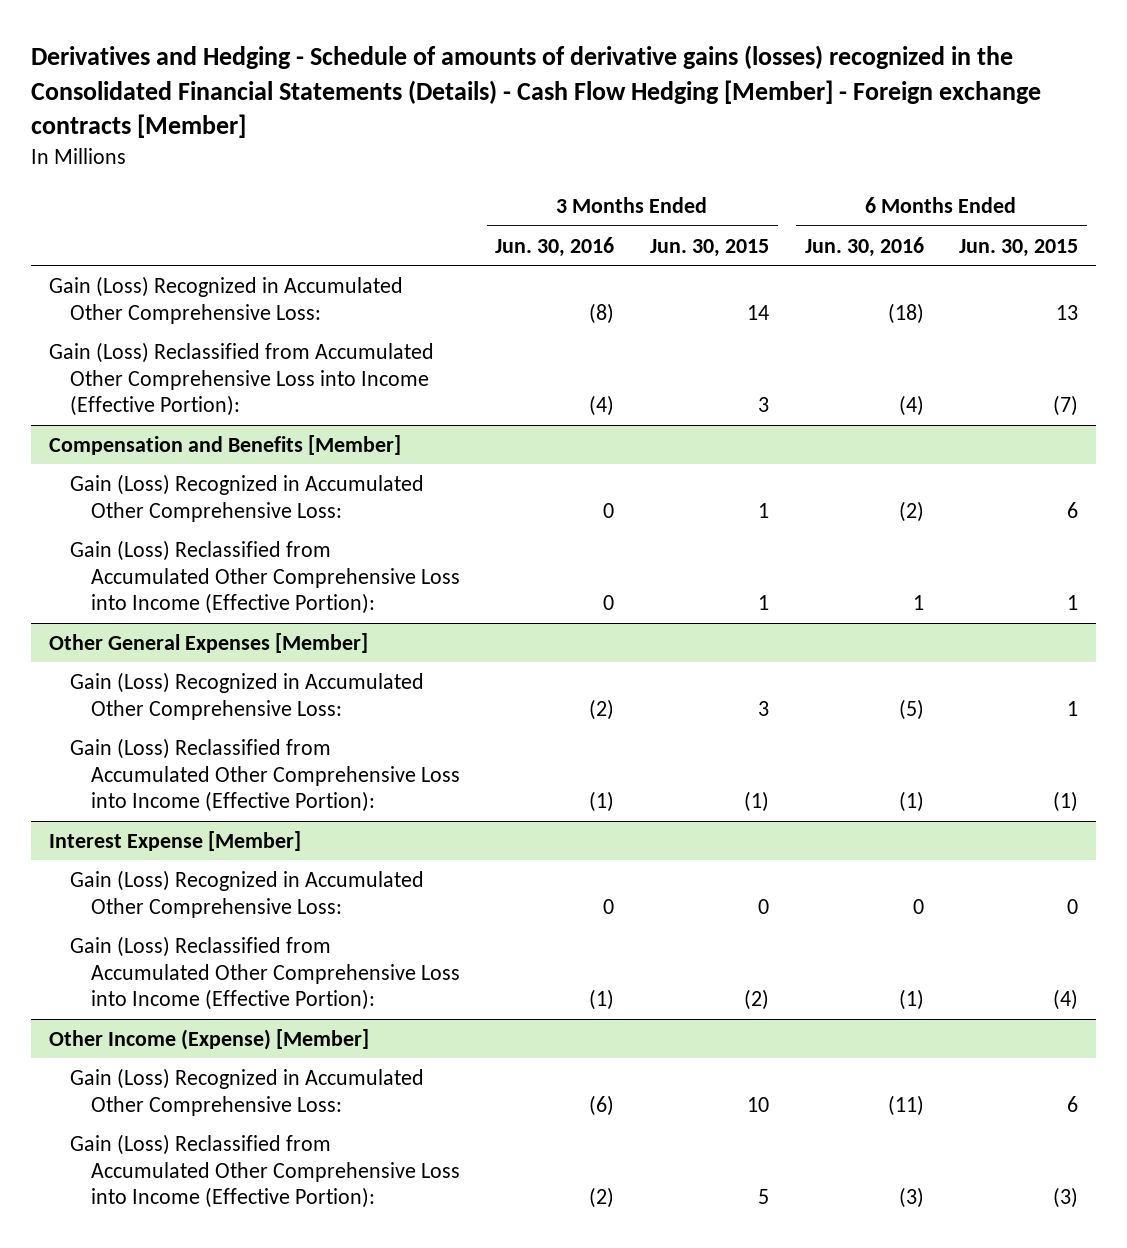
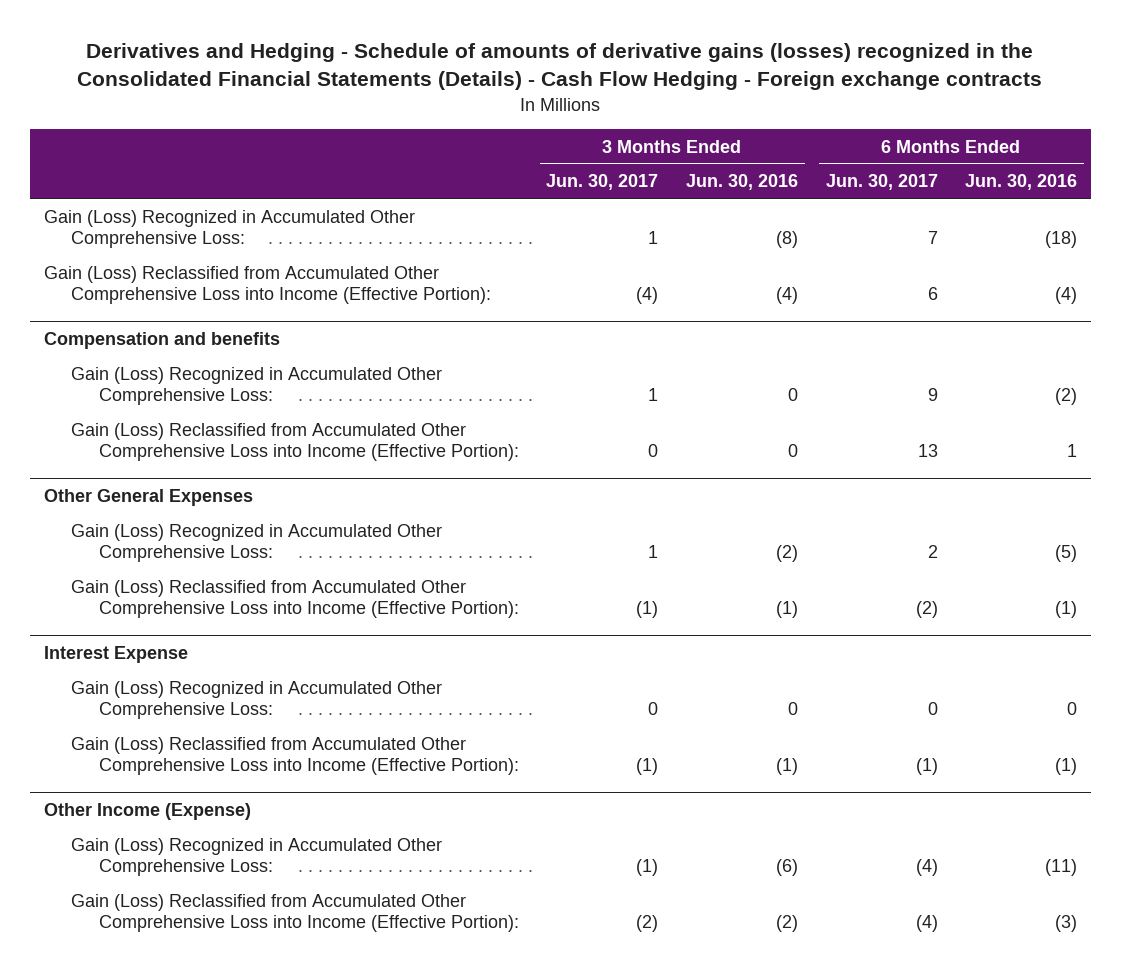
- Derivatives and Hedging - Schedule of amounts of derivative gains (losses) recognized in the Consolidated Financial Statements (Details) - Cash Flow Hedging [Member] - Foreign exchange contracts [Member]
+ Derivatives and Hedging - Schedule of amounts of derivative gains (losses) recognized in the Consolidated Financial Statements (Details) - Cash Flow Hedging - Foreign exchange contracts
- | 3 Months Ended Jun. 30, 2016 | 3 Months Ended Jun. 30, 2015 | 6 Months Ended Jun. 30, 2016 | 6 Months Ended Jun. 30, 2015
+ | 3 Months Ended Jun. 30, 2017 | 3 Months Ended Jun. 30, 2016 | 6 Months Ended Jun. 30, 2017 | 6 Months Ended Jun. 30, 2016
- Compensation and Benefits [Member]
+ Compensation and benefits
- Other General Expenses [Member]
+ Other General Expenses
- Interest Expense [Member]
+ Interest Expense
- Other Income (Expense) [Member]
+ Other Income (Expense)

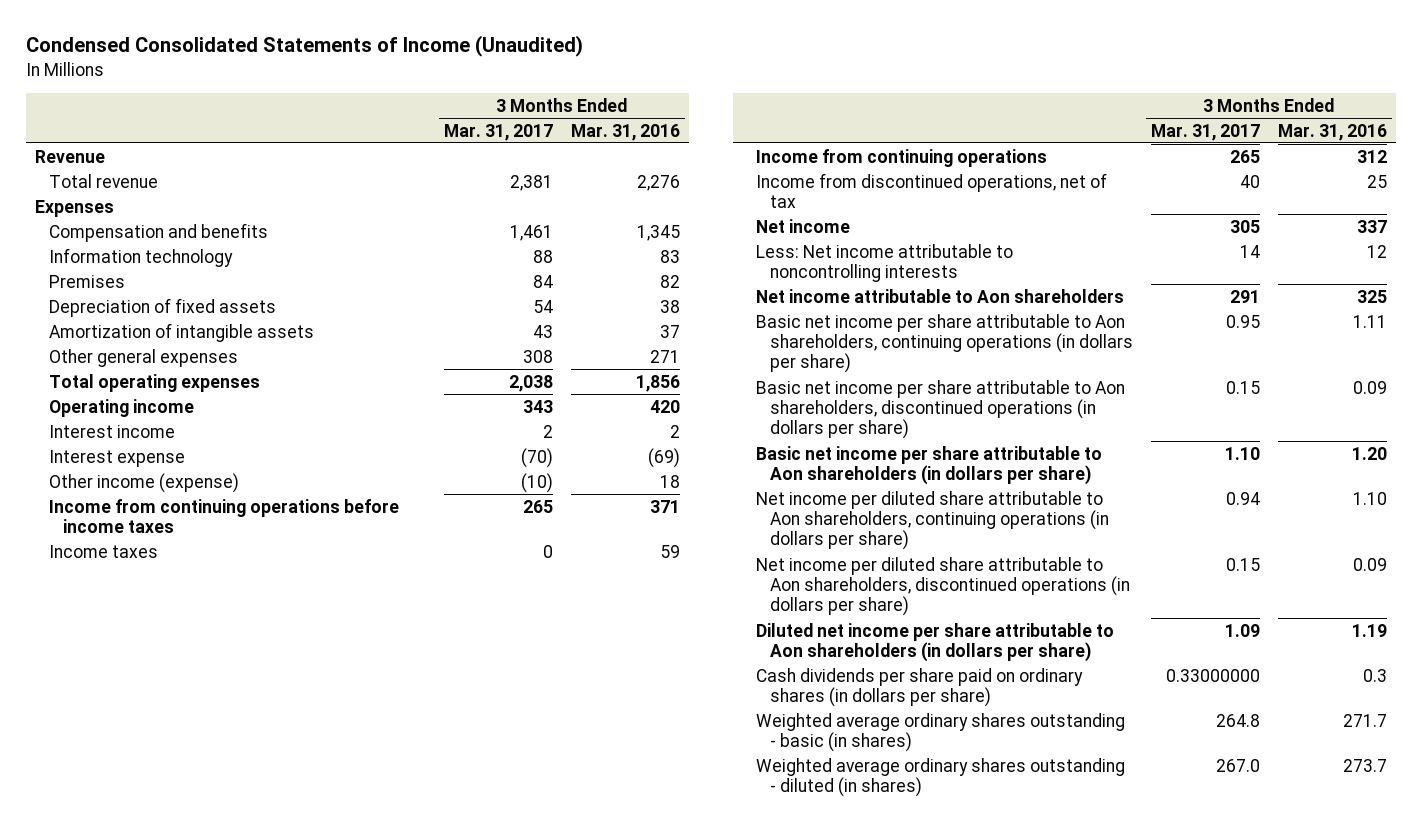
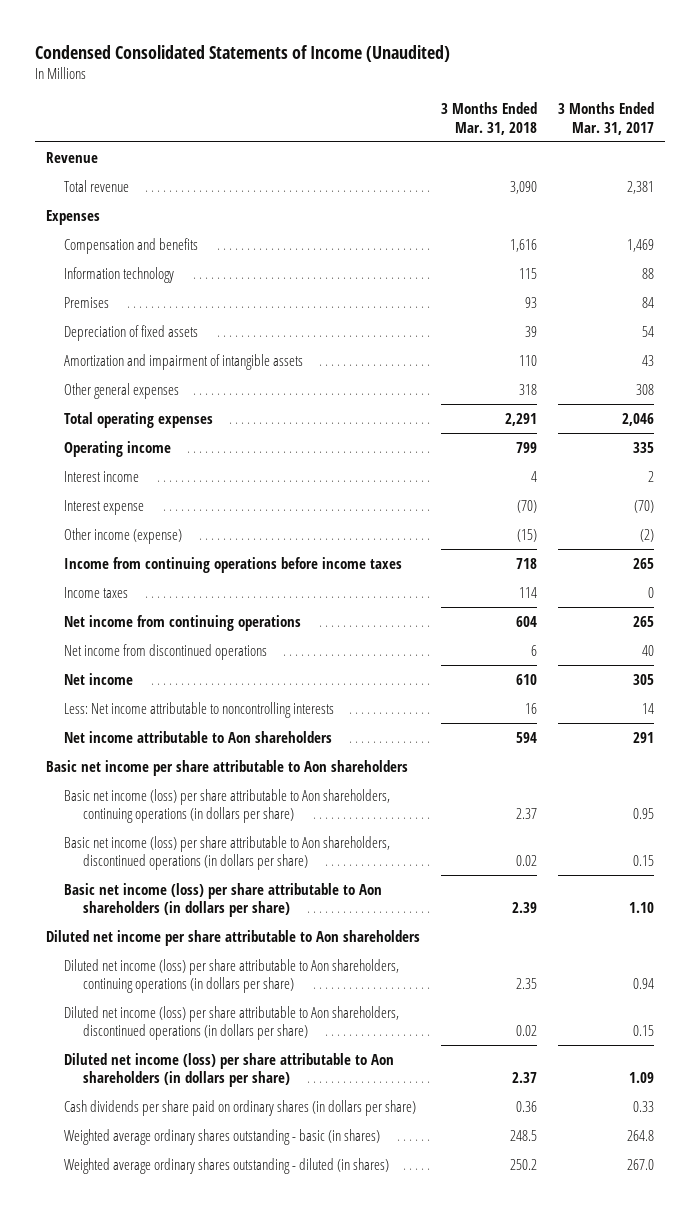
- | 3 Months Ended Mar. 31, 2017 | 3 Months Ended Mar. 31, 2016
+ | 3 Months Ended Mar. 31, 2018 | 3 Months Ended Mar. 31, 2017
- Compensation and benefits | 1,461 | 1,345
+ Compensation and benefits | 1,616 | 1,469
- Amortization of intangible assets | 43 | 37
+ Amortization and impairment of intangible assets | 110 | 43
- Total operating expenses | 2,038 | 1,856
- Operating income | 343 | 420
+ Total operating expenses | 2,291 | 2,046
+ Operating income | 799 | 335
- Other income (expense) | (10) | 18
+ Other income (expense) | (15) | (2)
- Income from continuing operations | 265 | 312
- Income from discontinued operations, net of tax | 40 | 25
+ Net income from continuing operations | 604 | 265
+ Net income from discontinued operations | 6 | 40
- Basic net income per share attributable to Aon shareholders, continuing operations (in dollars per share) | 0.95 | 1.11
- Basic net income per share attributable to Aon shareholders, discontinued operations (in dollars per share) | 0.15 | 0.09
- Basic net income per share attributable to Aon shareholders (in dollars per share) | 1.10 | 1.20
- Net income per diluted share attributable to Aon shareholders, continuing operations (in dollars per share) | 0.94 | 1.10
- Net income per diluted share attributable to Aon shareholders, discontinued operations (in dollars per share) | 0.15 | 0.09
- Diluted net income per share attributable to Aon shareholders (in dollars per share) | 1.09 | 1.19
- Cash dividends per share paid on ordinary shares (in dollars per share) | 0.33000000 | 0.3
+ Basic net income per share attributable to Aon shareholders
+ Basic net income (loss) per share attributable to Aon shareholders, continuing operations (in dollars per share) | 2.37 | 0.95
+ Basic net income (loss) per share attributable to Aon shareholders, discontinued operations (in dollars per share) | 0.02 | 0.15
+ Basic net income (loss) per share attributable to Aon shareholders (in dollars per share) | 2.39 | 1.10
+ Diluted net income per share attributable to Aon shareholders
+ Diluted net income (loss) per share attributable to Aon shareholders, continuing operations (in dollars per share) | 2.35 | 0.94
+ Diluted net income (loss) per share attributable to Aon shareholders, discontinued operations (in dollars per share) | 0.02 | 0.15
+ Diluted net income (loss) per share attributable to Aon shareholders (in dollars per share) | 2.37 | 1.09
+ Cash dividends per share paid on ordinary shares (in dollars per share) | 0.36 | 0.33

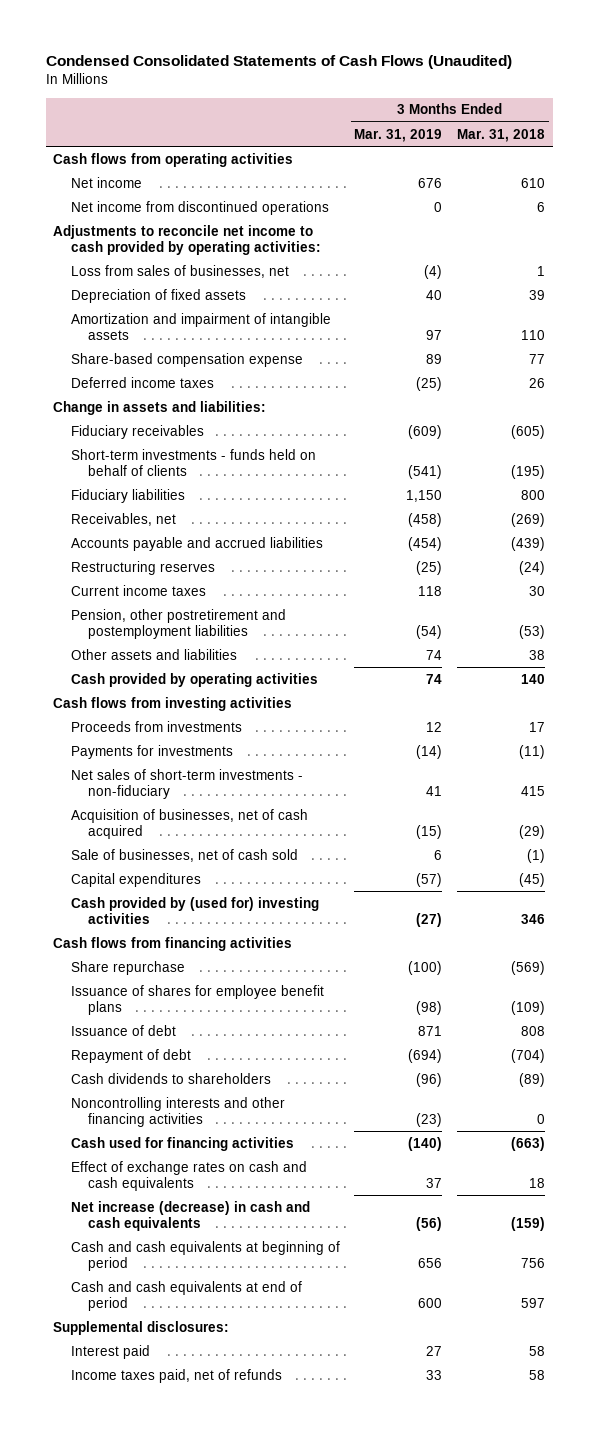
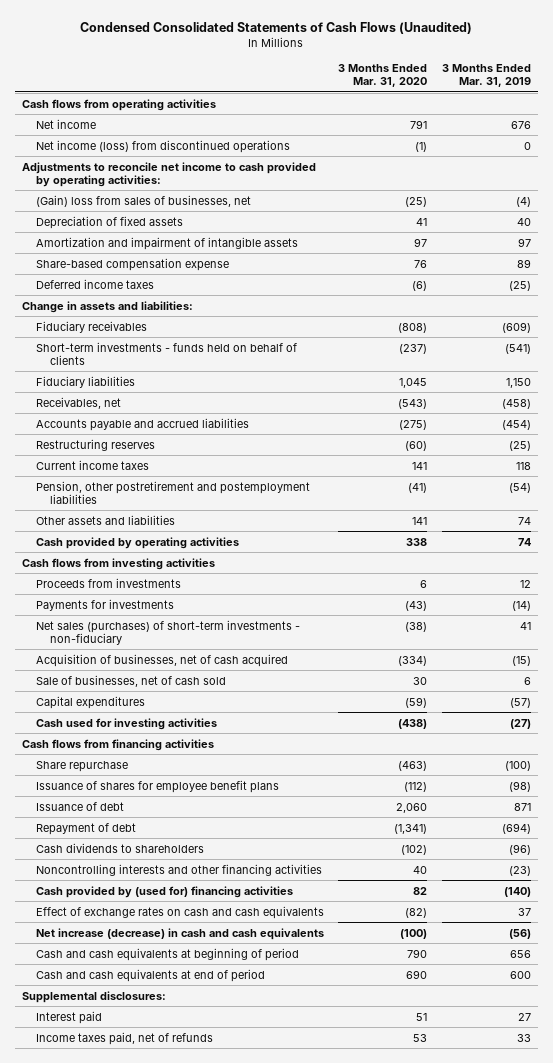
- | 3 Months Ended Mar. 31, 2019 | 3 Months Ended Mar. 31, 2018
+ | 3 Months Ended Mar. 31, 2020 | 3 Months Ended Mar. 31, 2019
- Net income from discontinued operations | 0 | 6
+ Net income (loss) from discontinued operations | (1) | 0
- Loss from sales of businesses, net | (4) | 1
+ (Gain) loss from sales of businesses, net | (25) | (4)
- Net sales of short-term investments - non-fiduciary | 41 | 415
+ Net sales (purchases) of short-term investments - non-fiduciary | (38) | 41
- Cash provided by (used for) investing activities | (27) | 346
+ Cash used for investing activities | (438) | (27)
- Cash used for financing activities | (140) | (663)
+ Cash provided by (used for) financing activities | 82 | (140)

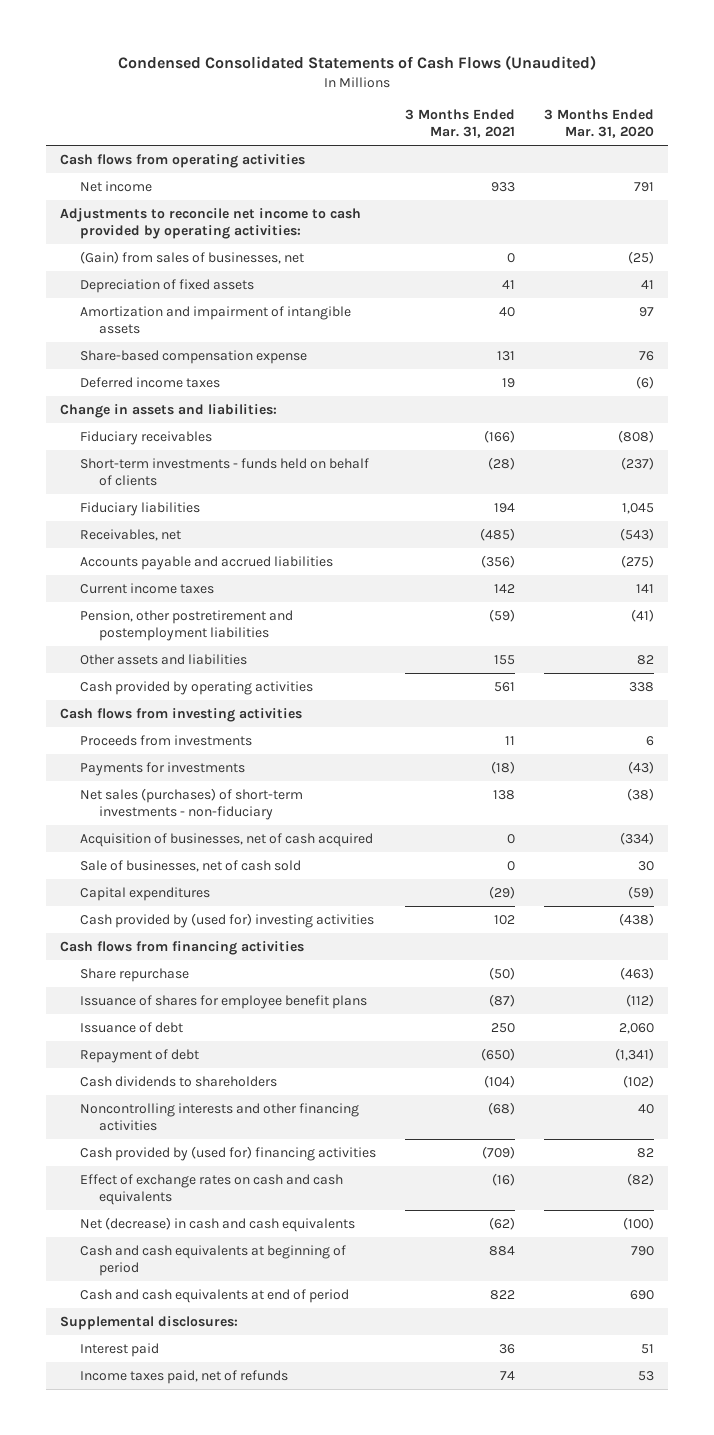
- | 3 Months Ended Mar. 31, 2020 | 3 Months Ended Mar. 31, 2019
+ | 3 Months Ended Mar. 31, 2021 | 3 Months Ended Mar. 31, 2020
- Net income (loss) from discontinued operations | (1) | 0
- (Gain) loss from sales of businesses, net | (25) | (4)
+ (Gain) from sales of businesses, net | 0 | (25)
- Restructuring reserves | (60) | (25)
- Other assets and liabilities | 141 | 74
+ Other assets and liabilities | 155 | 82
- Cash used for investing activities | (438) | (27)
+ Cash provided by (used for) investing activities | 102 | (438)
- Net increase (decrease) in cash and cash equivalents | (100) | (56)
+ Net (decrease) in cash and cash equivalents | (62) | (100)

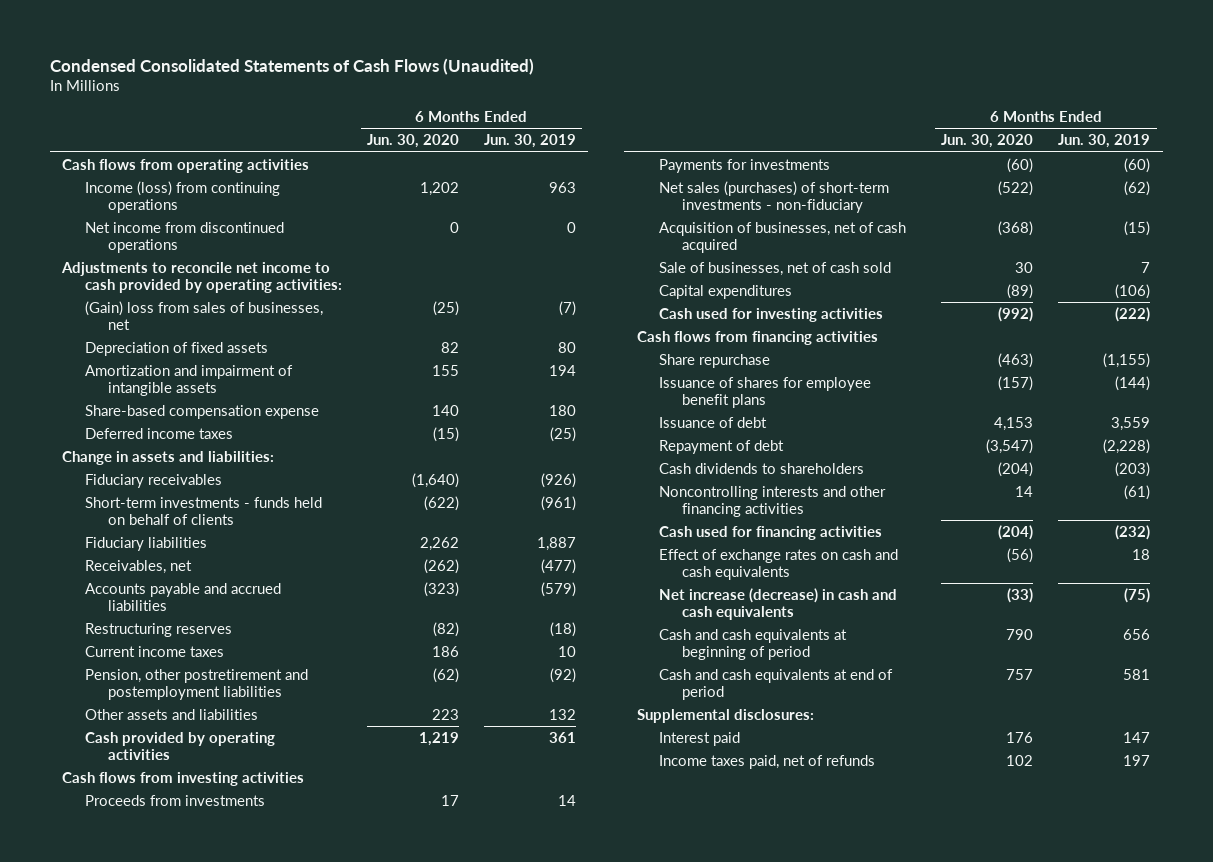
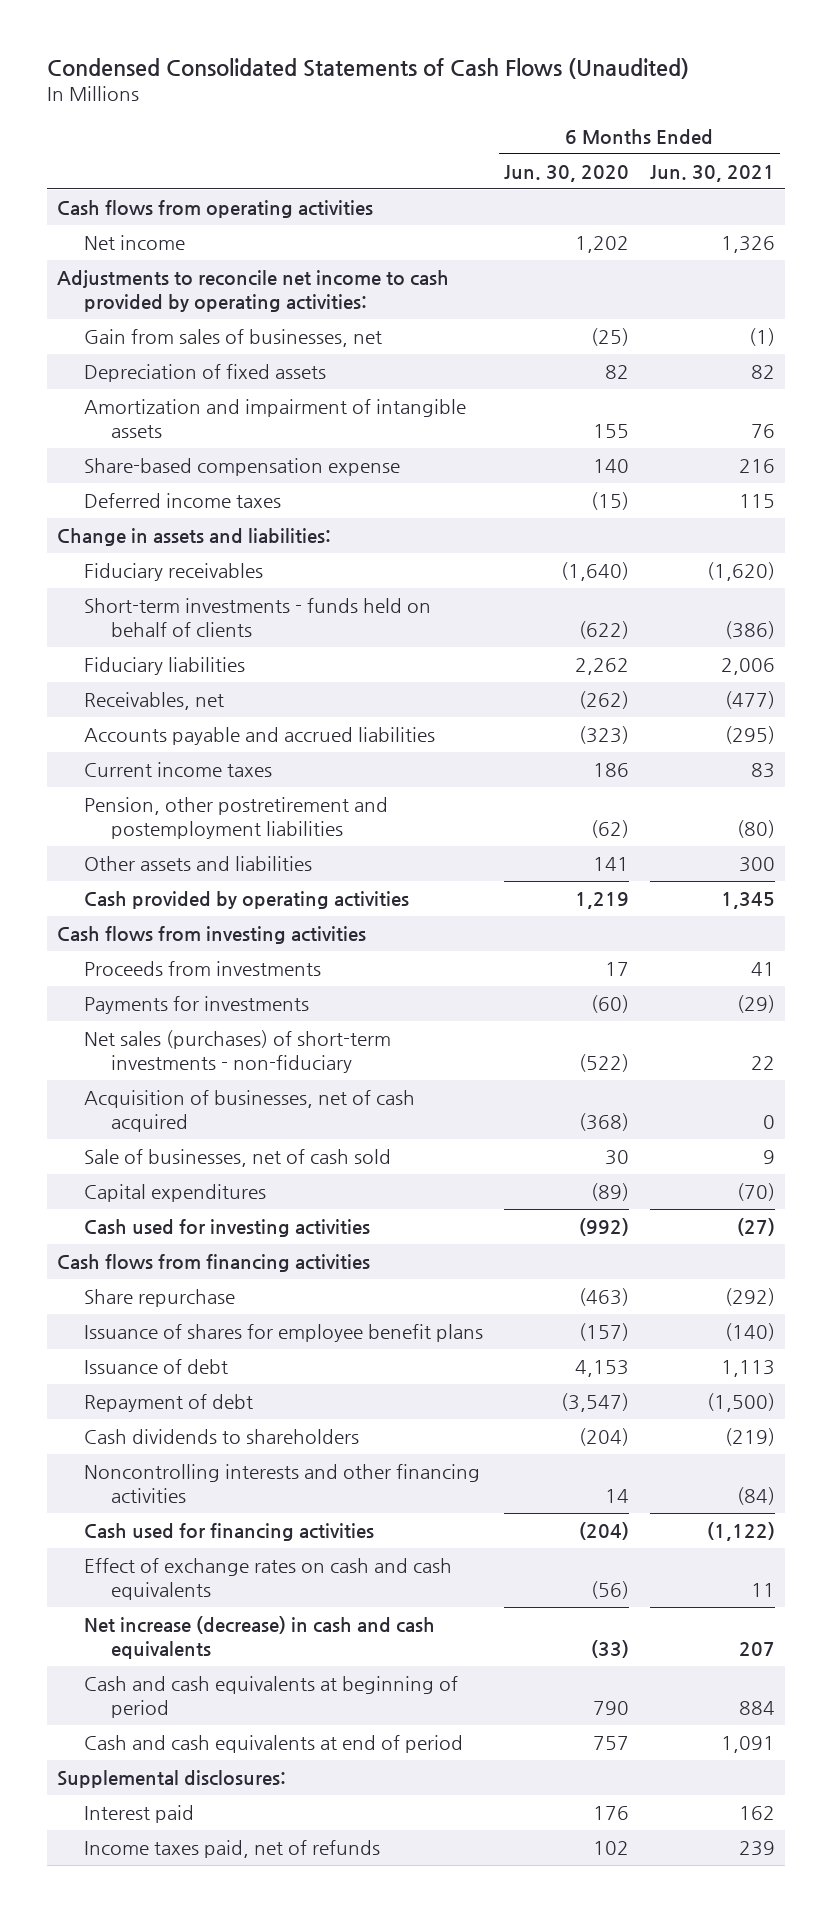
- | 6 Months Ended Jun. 30, 2020 | 6 Months Ended Jun. 30, 2019
+ | 6 Months Ended Jun. 30, 2020 | 6 Months Ended Jun. 30, 2021
- Income (loss) from continuing operations | 1,202 | 963
- Net income from discontinued operations | 0 | 0
+ Net income | 1,202 | 1,326
- (Gain) loss from sales of businesses, net | (25) | (7)
+ Gain from sales of businesses, net | (25) | (1)
- Restructuring reserves | (82) | (18)
- Other assets and liabilities | 223 | 132
+ Other assets and liabilities | 141 | 300

